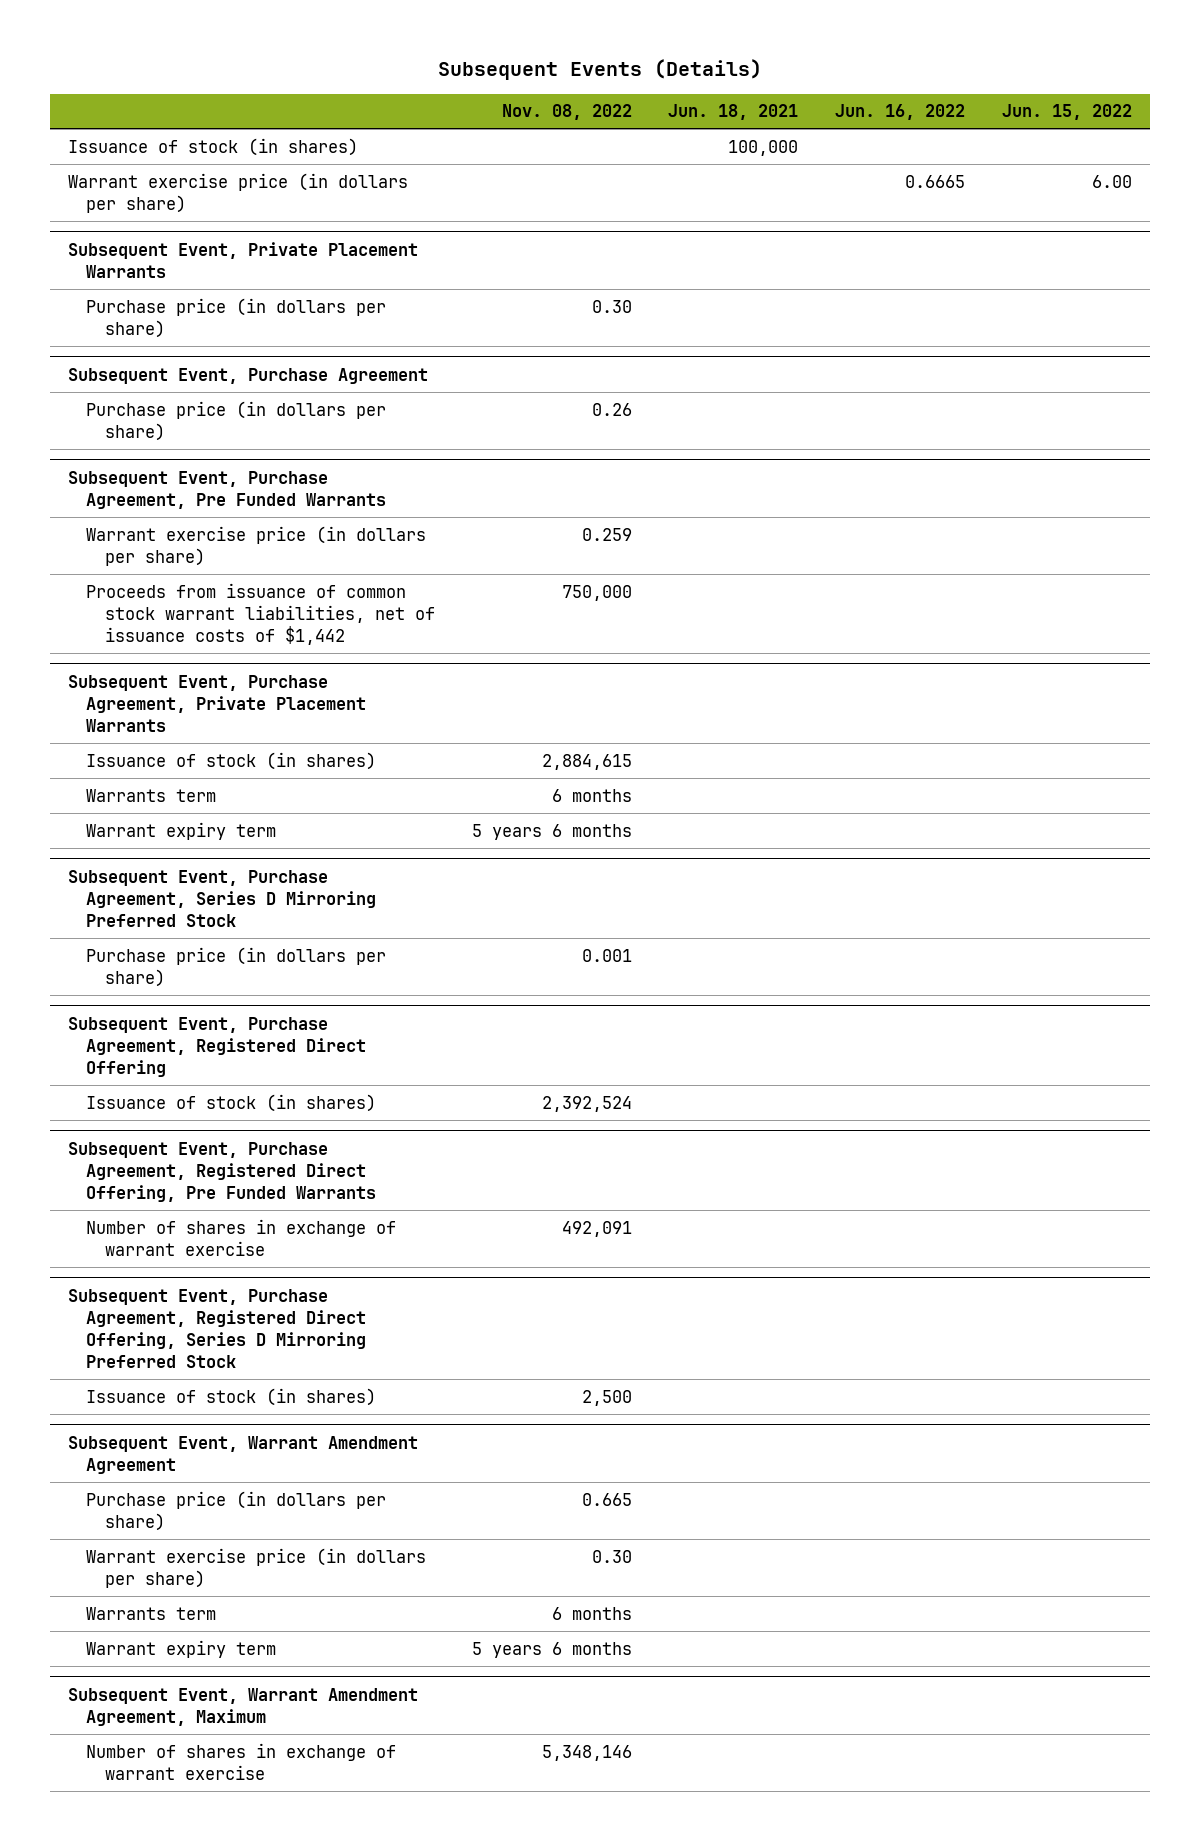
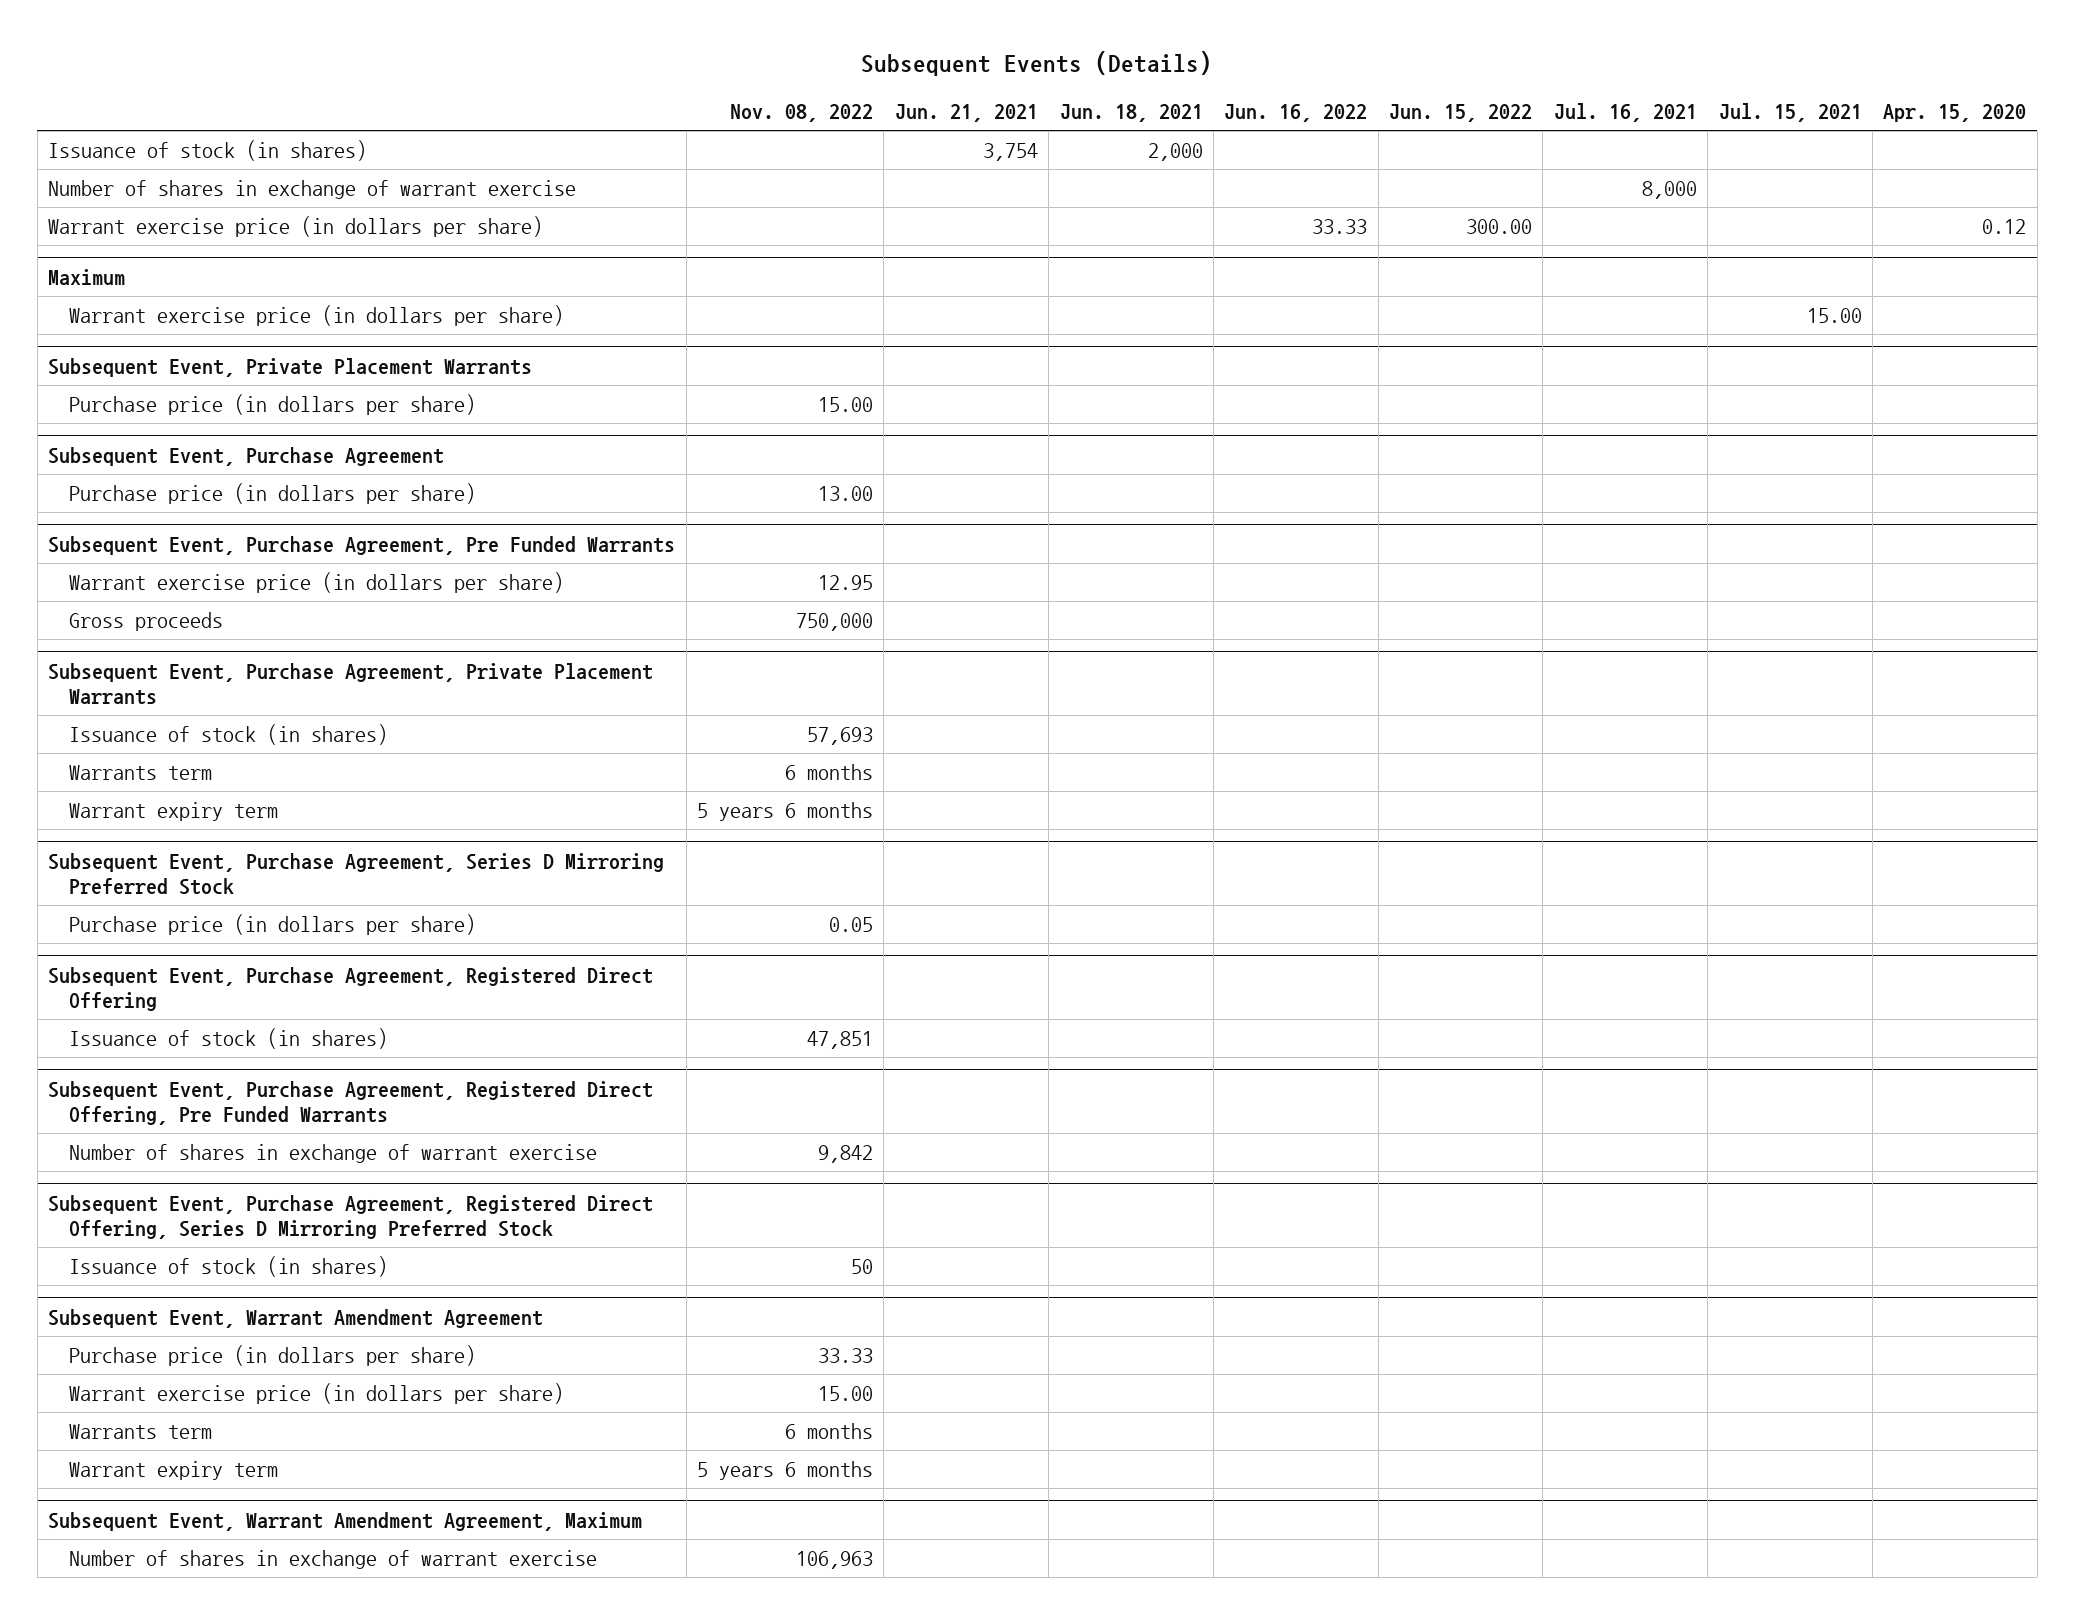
- | Nov. 08, 2022 | Jun. 18, 2021 | Jun. 16, 2022 | Jun. 15, 2022
+ | Nov. 08, 2022 | Jun. 21, 2021 | Jun. 18, 2021 | Jun. 16, 2022 | Jun. 15, 2022 | Jul. 16, 2021 | Jul. 15, 2021 | Apr. 15, 2020
- Issuance of stock (in shares) | | 100,000 | |
- Warrant exercise price (in dollars per share) | | | 0.6665 | 6.00
+ Issuance of stock (in shares) | | 3,754 | 2,000 | | | | |
+ Number of shares in exchange of warrant exercise | | | | | | 8,000 | |
+ Warrant exercise price (in dollars per share) | | | | 33.33 | 300.00 | | | 0.12
+ Maximum
+ Warrant exercise price (in dollars per share) | | | | | | | 15.00 |
@ Subsequent Event, Private Placement Warrants
- Purchase price (in dollars per share) | 0.30 | | |
+ Purchase price (in dollars per share) | 15.00 | | | | | | |
@ Subsequent Event, Purchase Agreement
- Purchase price (in dollars per share) | 0.26 | | |
+ Purchase price (in dollars per share) | 13.00 | | | | | | |
@ Subsequent Event, Purchase Agreement, Pre Funded Warrants
- Warrant exercise price (in dollars per share) | 0.259 | | |
- Proceeds from issuance of common stock warrant liabilities, net of issuance costs of $1,442 | 750,000 | | |
+ Warrant exercise price (in dollars per share) | 12.95 | | | | | | |
+ Gross proceeds | 750,000 | | | | | | |
@ Subsequent Event, Purchase Agreement, Private Placement Warrants
- Issuance of stock (in shares) | 2,884,615 | | |
+ Issuance of stock (in shares) | 57,693 | | | | | | |
@ Subsequent Event, Purchase Agreement, Series D Mirroring Preferred Stock
- Purchase price (in dollars per share) | 0.001 | | |
+ Purchase price (in dollars per share) | 0.05 | | | | | | |
@ Subsequent Event, Purchase Agreement, Registered Direct Offering
- Issuance of stock (in shares) | 2,392,524 | | |
+ Issuance of stock (in shares) | 47,851 | | | | | | |
@ Subsequent Event, Purchase Agreement, Registered Direct Offering, Pre Funded Warrants
- Number of shares in exchange of warrant exercise | 492,091 | | |
+ Number of shares in exchange of warrant exercise | 9,842 | | | | | | |
@ Subsequent Event, Purchase Agreement, Registered Direct Offering, Series D Mirroring Preferred Stock
- Issuance of stock (in shares) | 2,500 | | |
+ Issuance of stock (in shares) | 50 | | | | | | |
@ Subsequent Event, Warrant Amendment Agreement
- Purchase price (in dollars per share) | 0.665 | | |
- Warrant exercise price (in dollars per share) | 0.30 | | |
+ Purchase price (in dollars per share) | 33.33 | | | | | | |
+ Warrant exercise price (in dollars per share) | 15.00 | | | | | | |
@ Subsequent Event, Warrant Amendment Agreement, Maximum
- Number of shares in exchange of warrant exercise | 5,348,146 | | |
+ Number of shares in exchange of warrant exercise | 106,963 | | | | | | |

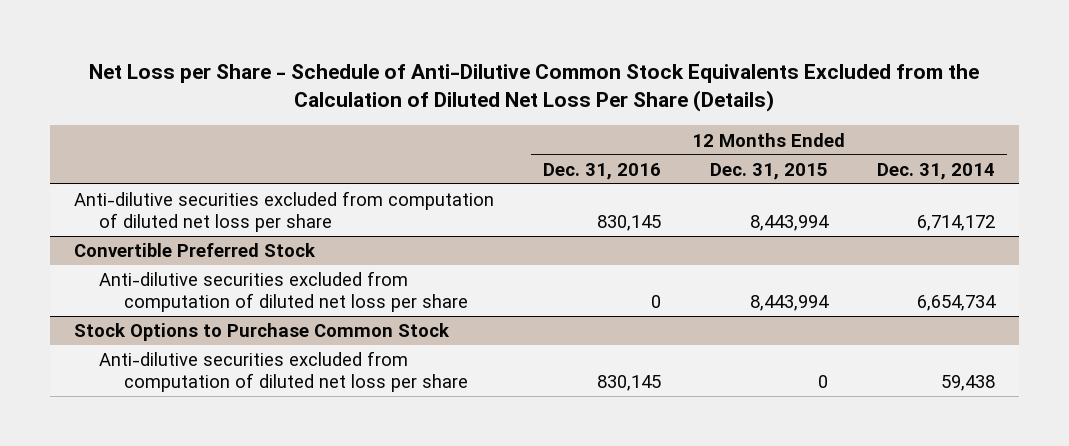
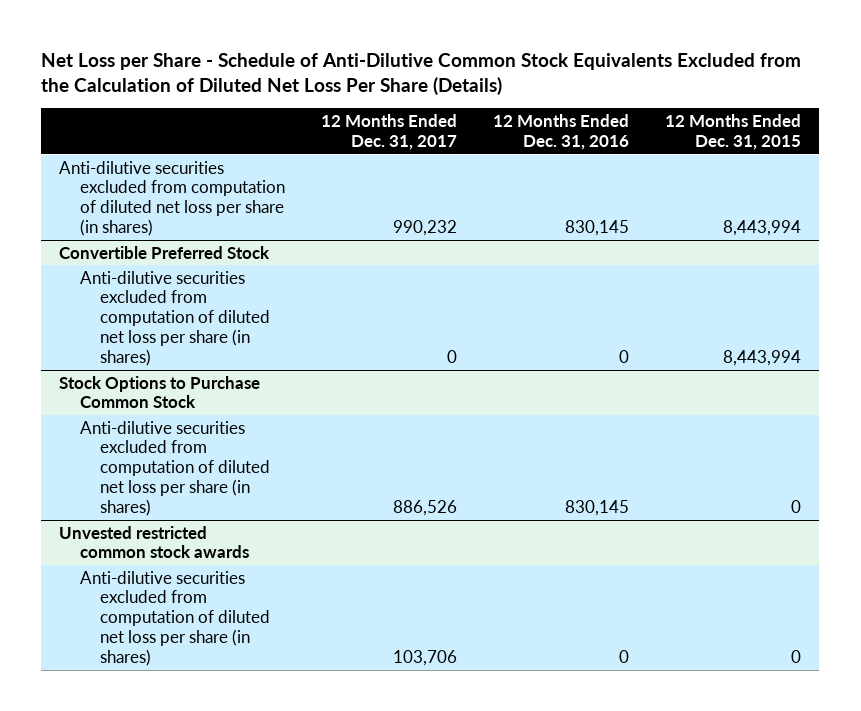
- | 12 Months Ended Dec. 31, 2016 | 12 Months Ended Dec. 31, 2015 | 12 Months Ended Dec. 31, 2014
+ | 12 Months Ended Dec. 31, 2017 | 12 Months Ended Dec. 31, 2016 | 12 Months Ended Dec. 31, 2015
- Anti-dilutive securities excluded from computation of diluted net loss per share | 830,145 | 8,443,994 | 6,714,172
+ Anti-dilutive securities excluded from computation of diluted net loss per share (in shares) | 990,232 | 830,145 | 8,443,994
@ Convertible Preferred Stock
- Anti-dilutive securities excluded from computation of diluted net loss per share | 0 | 8,443,994 | 6,654,734
+ Anti-dilutive securities excluded from computation of diluted net loss per share (in shares) | 0 | 0 | 8,443,994
@ Stock Options to Purchase Common Stock
- Anti-dilutive securities excluded from computation of diluted net loss per share | 830,145 | 0 | 59,438
+ Anti-dilutive securities excluded from computation of diluted net loss per share (in shares) | 886,526 | 830,145 | 0
+ Unvested restricted common stock awards
+ Anti-dilutive securities excluded from computation of diluted net loss per share (in shares) | 103,706 | 0 | 0

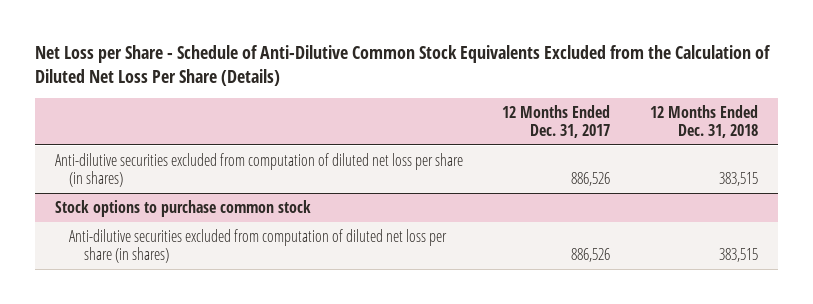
- | 12 Months Ended Dec. 31, 2017 | 12 Months Ended Dec. 31, 2016 | 12 Months Ended Dec. 31, 2015
+ | 12 Months Ended Dec. 31, 2017 | 12 Months Ended Dec. 31, 2018
- Anti-dilutive securities excluded from computation of diluted net loss per share (in shares) | 990,232 | 830,145 | 8,443,994
- Convertible Preferred Stock
- Anti-dilutive securities excluded from computation of diluted net loss per share (in shares) | 0 | 0 | 8,443,994
- Stock Options to Purchase Common Stock
- Unvested restricted common stock awards
- Anti-dilutive securities excluded from computation of diluted net loss per share (in shares) | 103,706 | 0 | 0
+ Stock options to purchase common stock
+ Anti-dilutive securities excluded from computation of diluted net loss per share (in shares) | 886,526 | 383,515

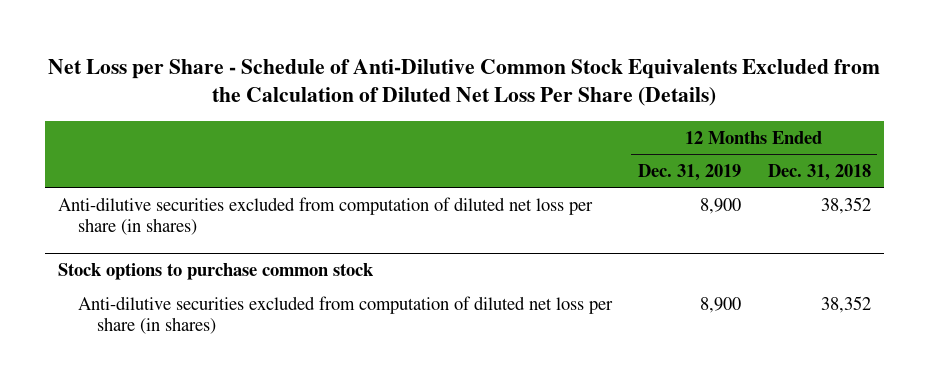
- | 12 Months Ended Dec. 31, 2017 | 12 Months Ended Dec. 31, 2018
+ | 12 Months Ended Dec. 31, 2019 | 12 Months Ended Dec. 31, 2018
- Anti-dilutive securities excluded from computation of diluted net loss per share (in shares) | 886,526 | 383,515
+ Anti-dilutive securities excluded from computation of diluted net loss per share (in shares) | 8,900 | 38,352
@ Stock options to purchase common stock
- Anti-dilutive securities excluded from computation of diluted net loss per share (in shares) | 886,526 | 383,515
+ Anti-dilutive securities excluded from computation of diluted net loss per share (in shares) | 8,900 | 38,352

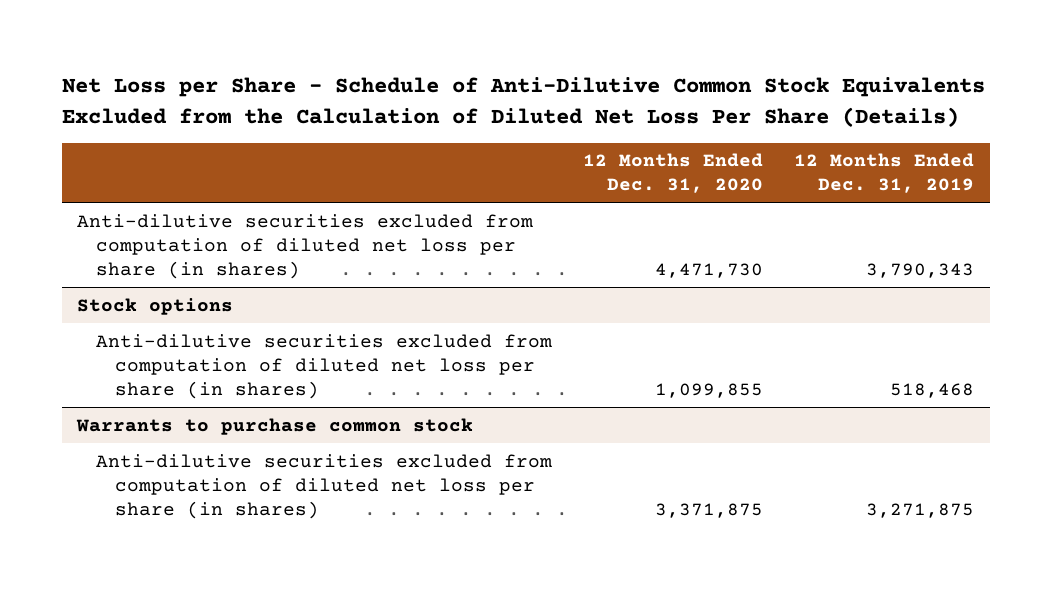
- | 12 Months Ended Dec. 31, 2019 | 12 Months Ended Dec. 31, 2018
+ | 12 Months Ended Dec. 31, 2020 | 12 Months Ended Dec. 31, 2019
- Anti-dilutive securities excluded from computation of diluted net loss per share (in shares) | 8,900 | 38,352
- Stock options to purchase common stock
- Anti-dilutive securities excluded from computation of diluted net loss per share (in shares) | 8,900 | 38,352
+ Anti-dilutive securities excluded from computation of diluted net loss per share (in shares) | 4,471,730 | 3,790,343
+ Stock options
+ Anti-dilutive securities excluded from computation of diluted net loss per share (in shares) | 1,099,855 | 518,468
+ Warrants to purchase common stock
+ Anti-dilutive securities excluded from computation of diluted net loss per share (in shares) | 3,371,875 | 3,271,875

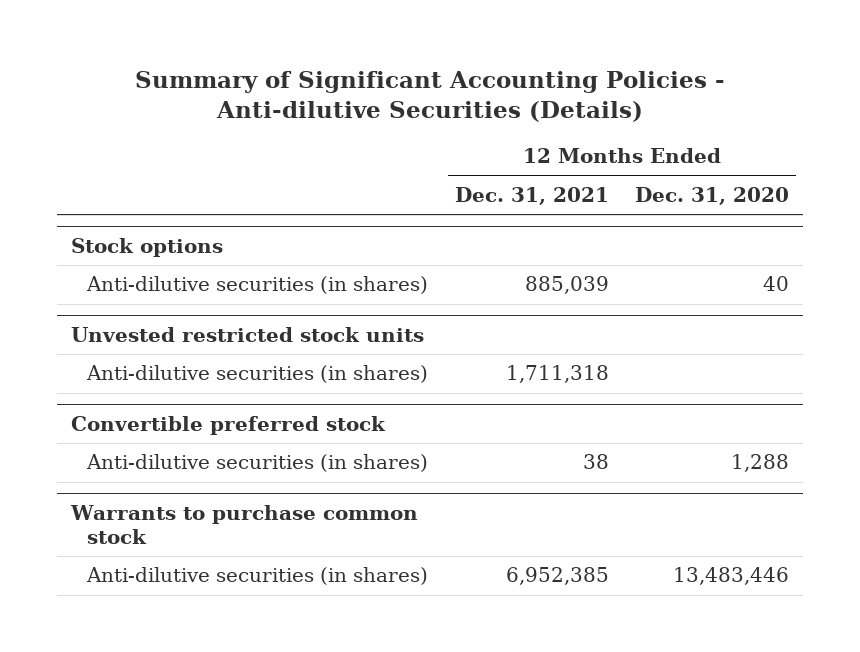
- Net Loss per Share - Schedule of Anti-Dilutive Common Stock Equivalents Excluded from the Calculation of Diluted Net Loss Per Share (Details)
+ Summary of Significant Accounting Policies - Anti-dilutive Securities (Details)
- | 12 Months Ended Dec. 31, 2020 | 12 Months Ended Dec. 31, 2019
+ | 12 Months Ended Dec. 31, 2021 | 12 Months Ended Dec. 31, 2020
- Anti-dilutive securities excluded from computation of diluted net loss per share (in shares) | 4,471,730 | 3,790,343
@ Stock options
- Anti-dilutive securities excluded from computation of diluted net loss per share (in shares) | 1,099,855 | 518,468
+ Anti-dilutive securities (in shares) | 885,039 | 40
+ Unvested restricted stock units
+ Anti-dilutive securities (in shares) | 1,711,318 |
+ Convertible preferred stock
+ Anti-dilutive securities (in shares) | 38 | 1,288
@ Warrants to purchase common stock
- Anti-dilutive securities excluded from computation of diluted net loss per share (in shares) | 3,371,875 | 3,271,875
+ Anti-dilutive securities (in shares) | 6,952,385 | 13,483,446

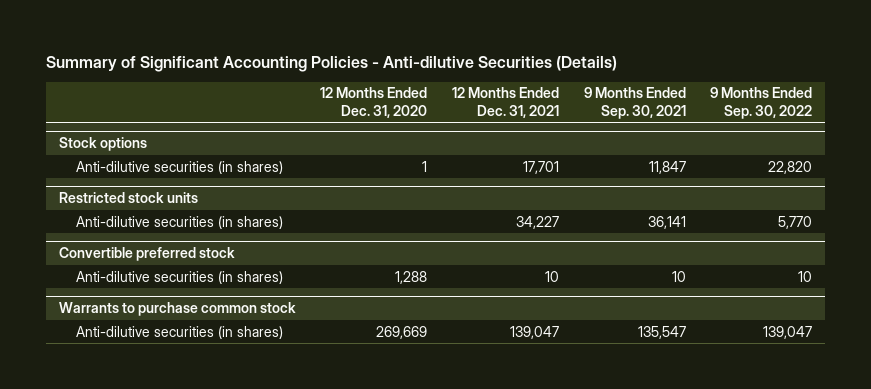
- | 12 Months Ended Dec. 31, 2021 | 12 Months Ended Dec. 31, 2020
+ | 12 Months Ended Dec. 31, 2020 | 12 Months Ended Dec. 31, 2021 | 9 Months Ended Sep. 30, 2021 | 9 Months Ended Sep. 30, 2022
@ Stock options
- Anti-dilutive securities (in shares) | 885,039 | 40
- Unvested restricted stock units
- Anti-dilutive securities (in shares) | 1,711,318 |
@ Stock options
+ Anti-dilutive securities (in shares) | 1 | 17,701 | 11,847 | 22,820
+ Restricted stock units
+ Anti-dilutive securities (in shares) | | 34,227 | 36,141 | 5,770
@ Convertible preferred stock
- Anti-dilutive securities (in shares) | 38 | 1,288
+ Anti-dilutive securities (in shares) | 1,288 | 10 | 10 | 10
@ Warrants to purchase common stock
- Anti-dilutive securities (in shares) | 6,952,385 | 13,483,446
+ Anti-dilutive securities (in shares) | 269,669 | 139,047 | 135,547 | 139,047

